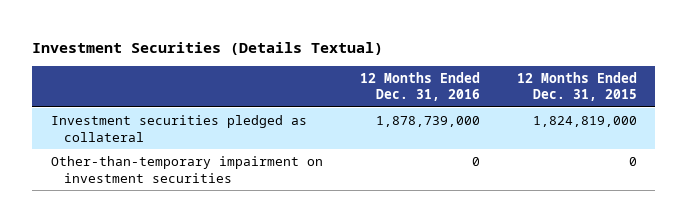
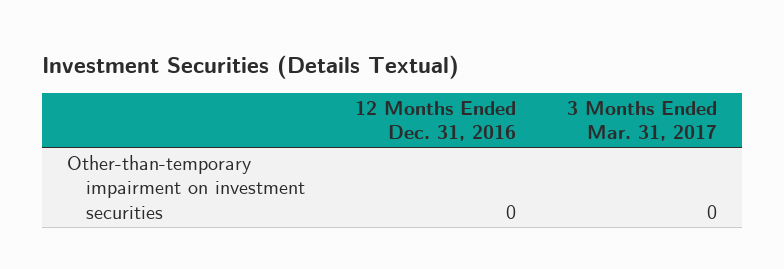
- | 12 Months Ended Dec. 31, 2016 | 12 Months Ended Dec. 31, 2015
+ | 12 Months Ended Dec. 31, 2016 | 3 Months Ended Mar. 31, 2017
- Investment securities pledged as collateral | 1,878,739,000 | 1,824,819,000

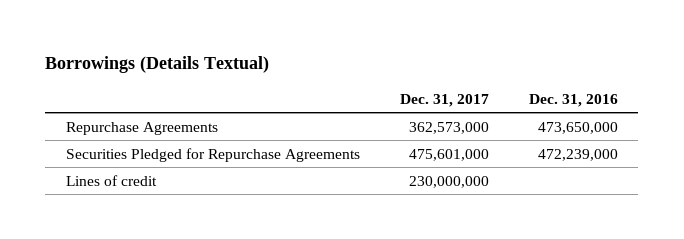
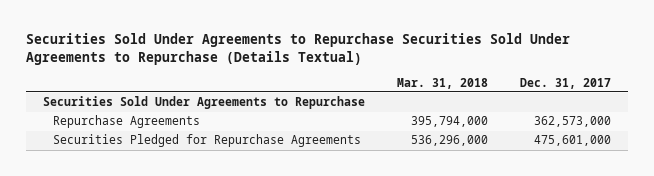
- Borrowings (Details Textual)
+ Securities Sold Under Agreements to Repurchase Securities Sold Under Agreements to Repurchase (Details Textual)
- | Dec. 31, 2017 | Dec. 31, 2016
+ | Mar. 31, 2018 | Dec. 31, 2017
+ Securities Sold Under Agreements to Repurchase
- Lines of credit | 230,000,000 |

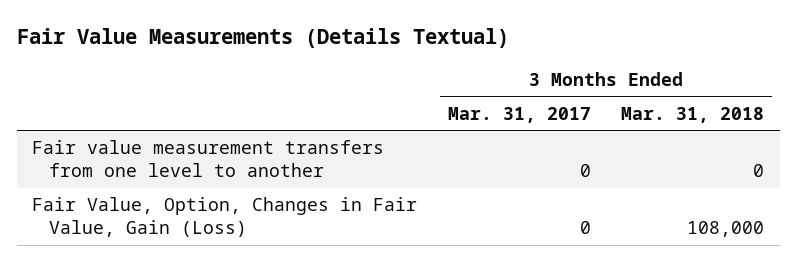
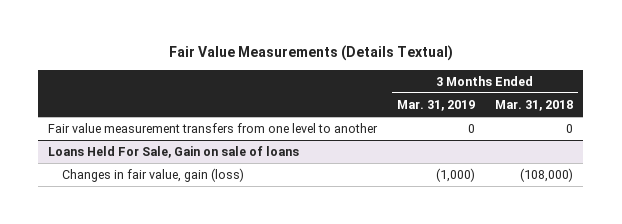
- | 3 Months Ended Mar. 31, 2017 | 3 Months Ended Mar. 31, 2018
+ | 3 Months Ended Mar. 31, 2019 | 3 Months Ended Mar. 31, 2018
- Fair Value, Option, Changes in Fair Value, Gain (Loss) | 0 | 108,000
+ Loans Held For Sale, Gain on sale of loans
+ Changes in fair value, gain (loss) | (1,000) | (108,000)

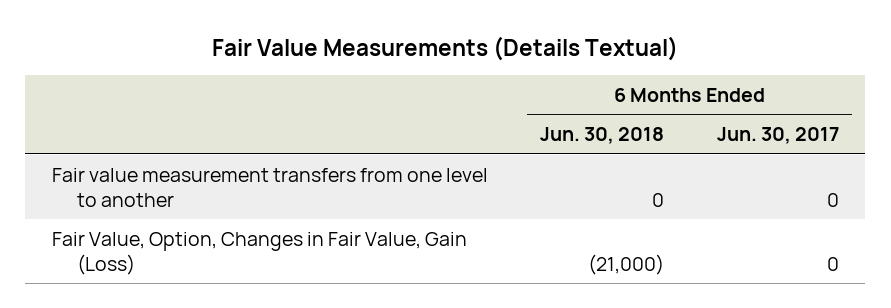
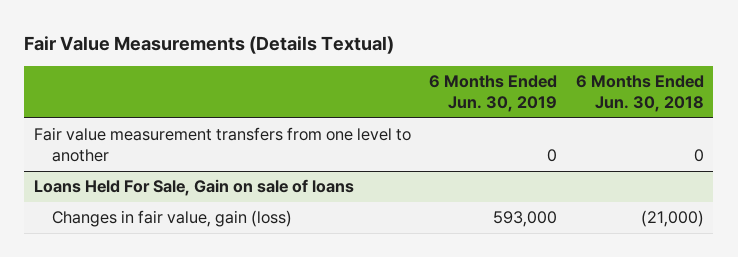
- | 6 Months Ended Jun. 30, 2018 | 6 Months Ended Jun. 30, 2017
+ | 6 Months Ended Jun. 30, 2019 | 6 Months Ended Jun. 30, 2018
- Fair Value, Option, Changes in Fair Value, Gain (Loss) | (21,000) | 0
+ Loans Held For Sale, Gain on sale of loans
+ Changes in fair value, gain (loss) | 593,000 | (21,000)

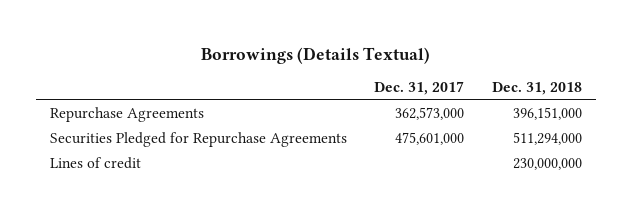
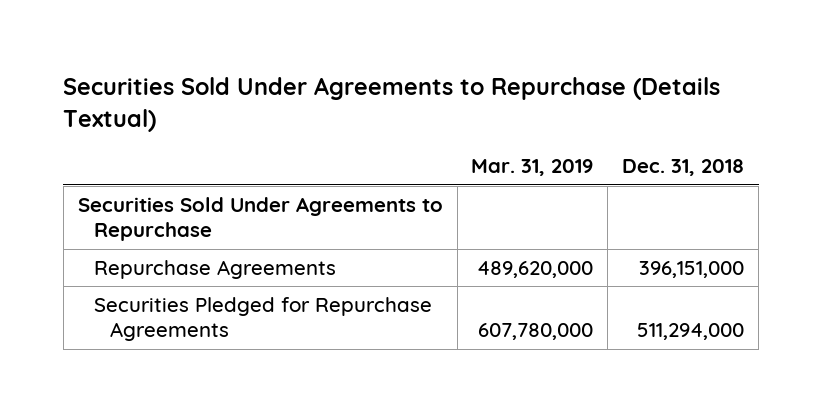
- Borrowings (Details Textual)
+ Securities Sold Under Agreements to Repurchase (Details Textual)
- | Dec. 31, 2017 | Dec. 31, 2018
+ | Mar. 31, 2019 | Dec. 31, 2018
+ Securities Sold Under Agreements to Repurchase
- Lines of credit | | 230,000,000

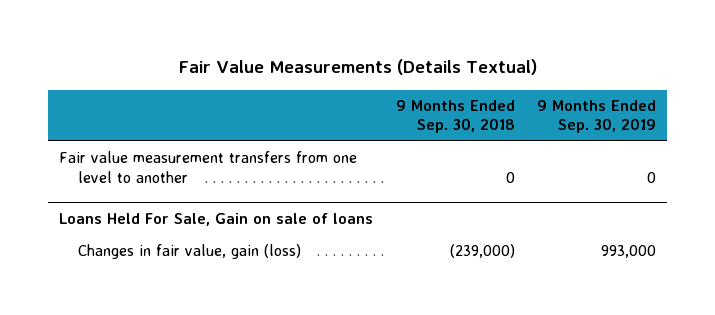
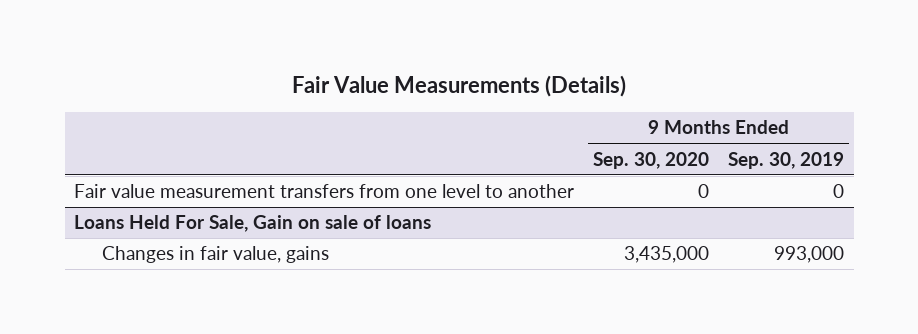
- Fair Value Measurements (Details Textual)
+ Fair Value Measurements (Details)
- | 9 Months Ended Sep. 30, 2018 | 9 Months Ended Sep. 30, 2019
+ | 9 Months Ended Sep. 30, 2020 | 9 Months Ended Sep. 30, 2019
@ Loans Held For Sale, Gain on sale of loans
- Changes in fair value, gain (loss) | (239,000) | 993,000
+ Changes in fair value, gains | 3,435,000 | 993,000

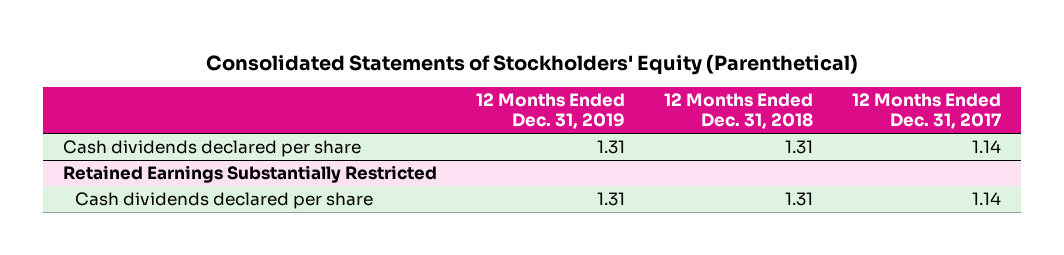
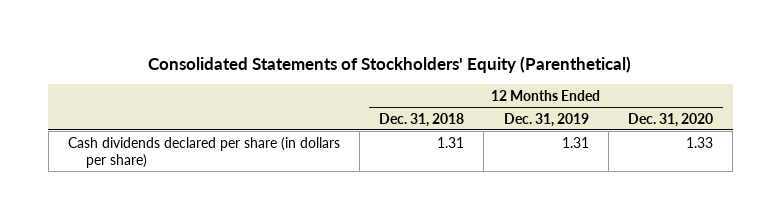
- | 12 Months Ended Dec. 31, 2019 | 12 Months Ended Dec. 31, 2018 | 12 Months Ended Dec. 31, 2017
+ | 12 Months Ended Dec. 31, 2018 | 12 Months Ended Dec. 31, 2019 | 12 Months Ended Dec. 31, 2020
- Cash dividends declared per share | 1.31 | 1.31 | 1.14
- Retained Earnings Substantially Restricted
- Cash dividends declared per share | 1.31 | 1.31 | 1.14
+ Cash dividends declared per share (in dollars per share) | 1.31 | 1.31 | 1.33

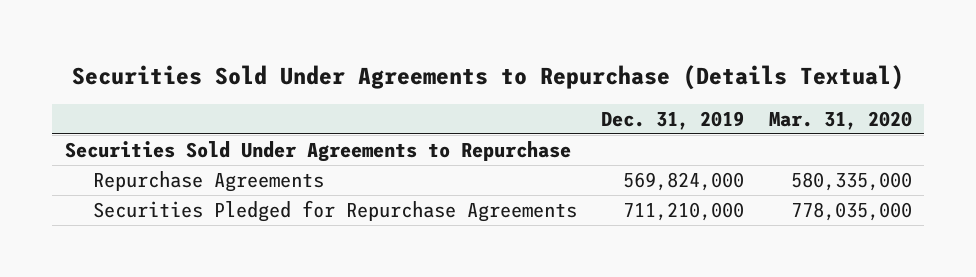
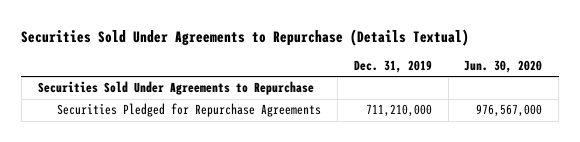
- | Dec. 31, 2019 | Mar. 31, 2020
+ | Dec. 31, 2019 | Jun. 30, 2020
- Repurchase Agreements | 569,824,000 | 580,335,000

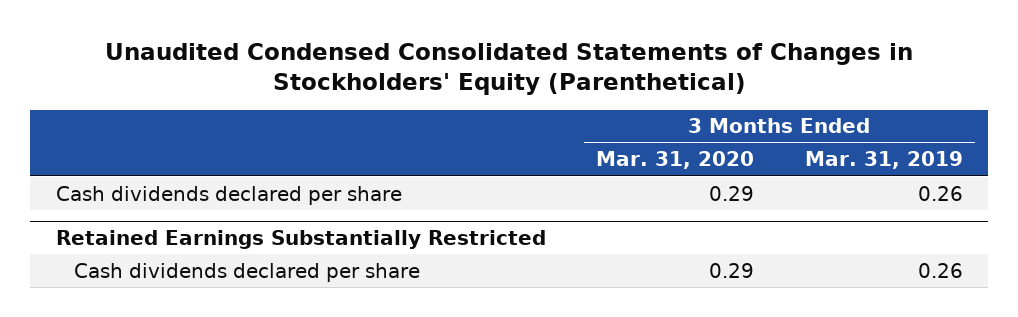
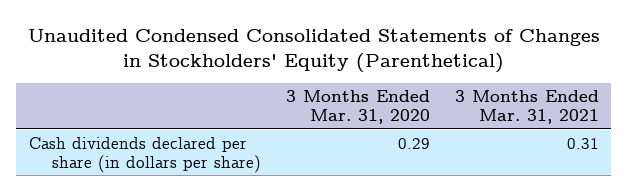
- | 3 Months Ended Mar. 31, 2020 | 3 Months Ended Mar. 31, 2019
+ | 3 Months Ended Mar. 31, 2020 | 3 Months Ended Mar. 31, 2021
- Cash dividends declared per share | 0.29 | 0.26
- Retained Earnings Substantially Restricted
- Cash dividends declared per share | 0.29 | 0.26
+ Cash dividends declared per share (in dollars per share) | 0.29 | 0.31

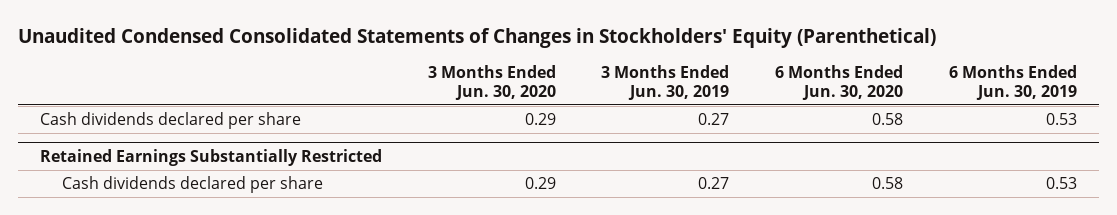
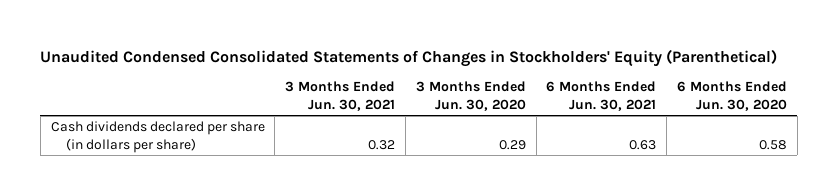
- | 3 Months Ended Jun. 30, 2020 | 3 Months Ended Jun. 30, 2019 | 6 Months Ended Jun. 30, 2020 | 6 Months Ended Jun. 30, 2019
+ | 3 Months Ended Jun. 30, 2021 | 3 Months Ended Jun. 30, 2020 | 6 Months Ended Jun. 30, 2021 | 6 Months Ended Jun. 30, 2020
- Cash dividends declared per share | 0.29 | 0.27 | 0.58 | 0.53
- Retained Earnings Substantially Restricted
- Cash dividends declared per share | 0.29 | 0.27 | 0.58 | 0.53
+ Cash dividends declared per share (in dollars per share) | 0.32 | 0.29 | 0.63 | 0.58

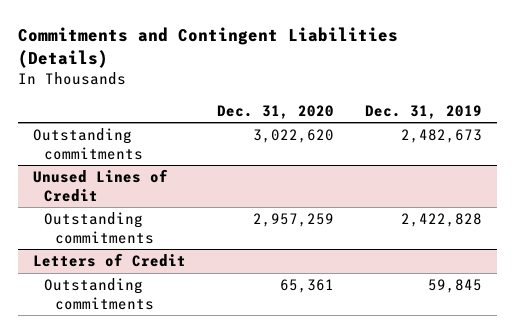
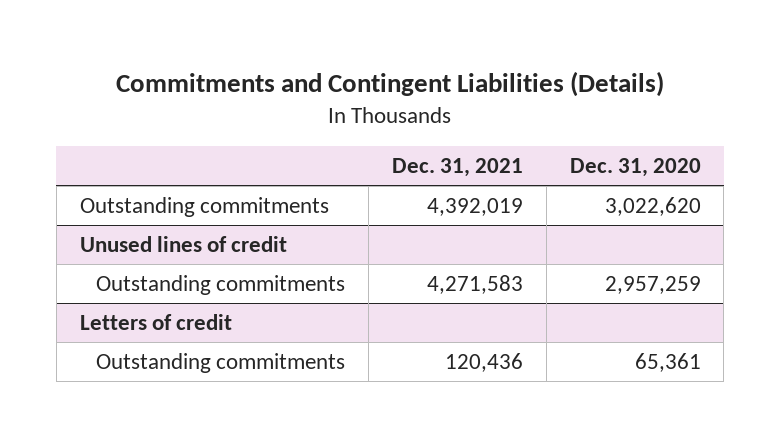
- | Dec. 31, 2020 | Dec. 31, 2019
+ | Dec. 31, 2021 | Dec. 31, 2020
- Unused Lines of Credit
+ Unused lines of credit
- Letters of Credit
+ Letters of credit

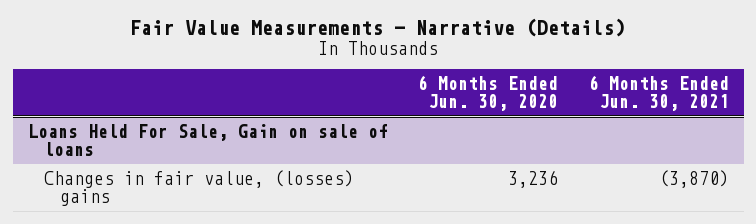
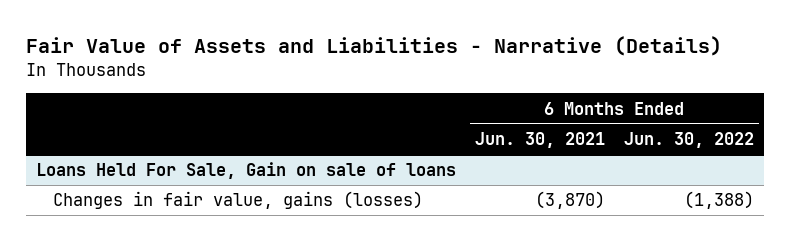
- Fair Value Measurements - Narrative (Details)
+ Fair Value of Assets and Liabilities - Narrative (Details)
- | 6 Months Ended Jun. 30, 2020 | 6 Months Ended Jun. 30, 2021
+ | 6 Months Ended Jun. 30, 2021 | 6 Months Ended Jun. 30, 2022
@ Loans Held For Sale, Gain on sale of loans
- Changes in fair value, (losses) gains | 3,236 | (3,870)
+ Changes in fair value, gains (losses) | (3,870) | (1,388)

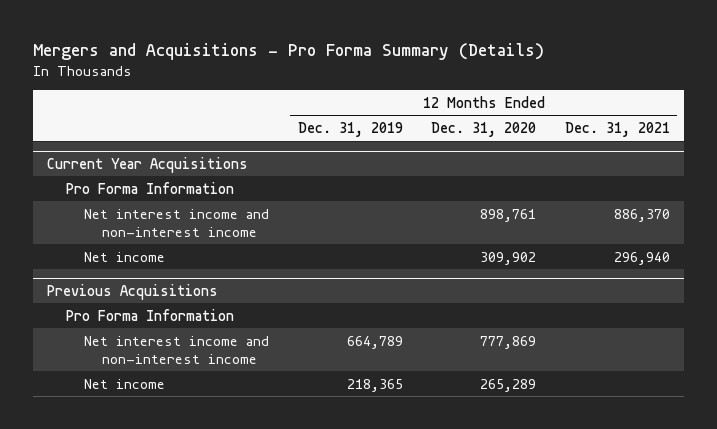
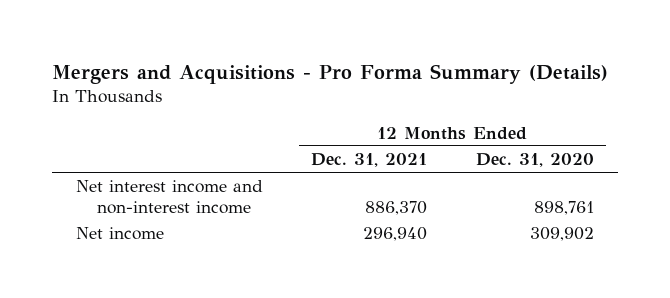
- | 12 Months Ended Dec. 31, 2019 | 12 Months Ended Dec. 31, 2020 | 12 Months Ended Dec. 31, 2021
+ | 12 Months Ended Dec. 31, 2021 | 12 Months Ended Dec. 31, 2020
- Current Year Acquisitions
- Pro Forma Information
- Previous Acquisitions
- Pro Forma Information
- Net interest income and non-interest income | 664,789 | 777,869 |
- Net income | 218,365 | 265,289 |

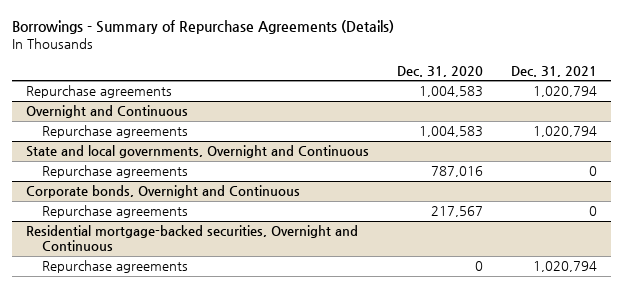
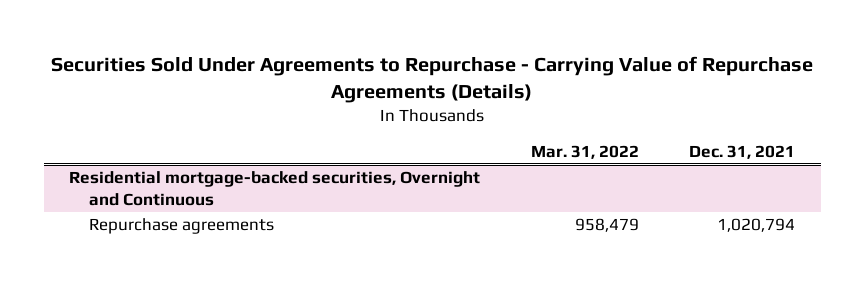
- Borrowings - Summary of Repurchase Agreements (Details)
+ Securities Sold Under Agreements to Repurchase - Carrying Value of Repurchase Agreements (Details)
- | Dec. 31, 2020 | Dec. 31, 2021
+ | Mar. 31, 2022 | Dec. 31, 2021
- Repurchase agreements | 1,004,583 | 1,020,794
- Overnight and Continuous
- Repurchase agreements | 1,004,583 | 1,020,794
- State and local governments, Overnight and Continuous
- Repurchase agreements | 787,016 | 0
- Corporate bonds, Overnight and Continuous
- Repurchase agreements | 217,567 | 0

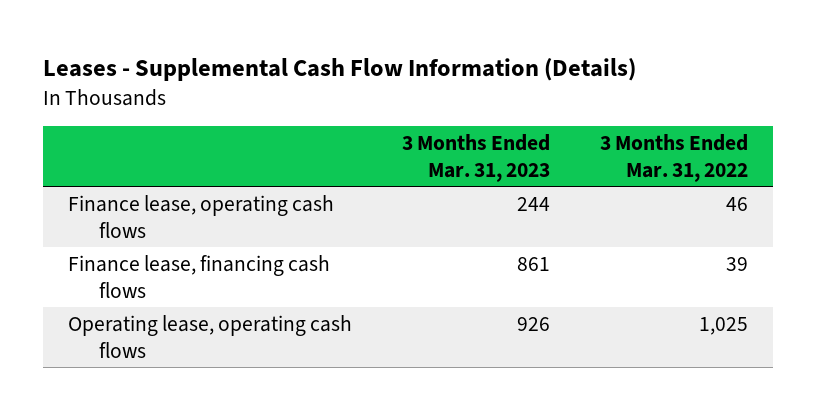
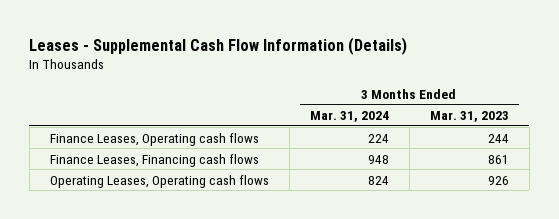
- | 3 Months Ended Mar. 31, 2023 | 3 Months Ended Mar. 31, 2022
+ | 3 Months Ended Mar. 31, 2024 | 3 Months Ended Mar. 31, 2023
- Finance lease, operating cash flows | 244 | 46
- Finance lease, financing cash flows | 861 | 39
- Operating lease, operating cash flows | 926 | 1,025
+ Finance Leases, Operating cash flows | 224 | 244
+ Finance Leases, Financing cash flows | 948 | 861
+ Operating Leases, Operating cash flows | 824 | 926

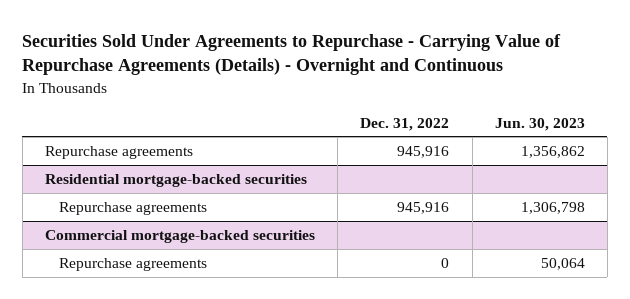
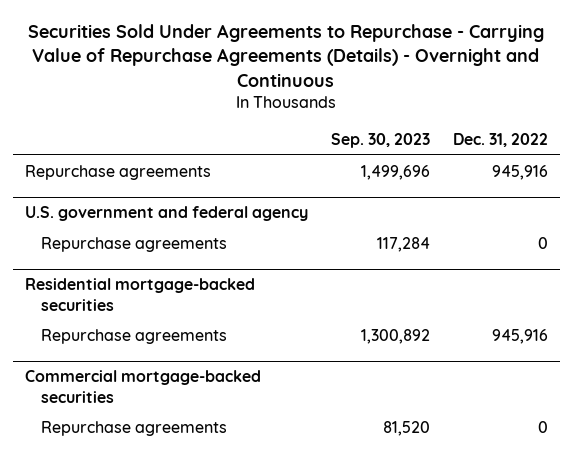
- | Dec. 31, 2022 | Jun. 30, 2023
+ | Sep. 30, 2023 | Dec. 31, 2022
+ U.S. government and federal agency
+ Repurchase agreements | 117,284 | 0

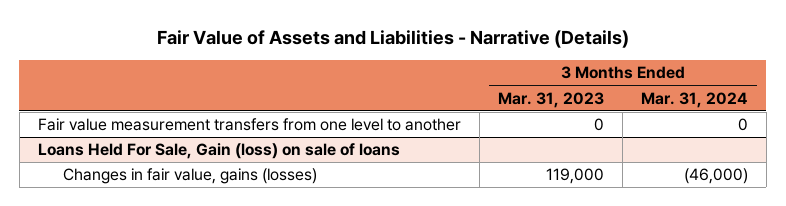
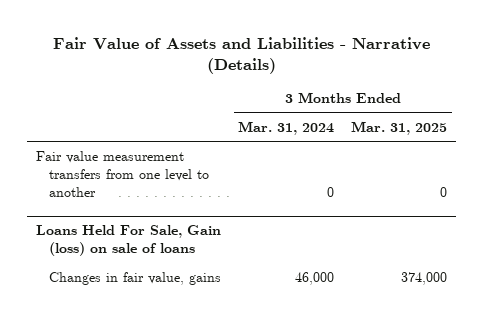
- | 3 Months Ended Mar. 31, 2023 | 3 Months Ended Mar. 31, 2024
+ | 3 Months Ended Mar. 31, 2024 | 3 Months Ended Mar. 31, 2025
@ Loans Held For Sale, Gain (loss) on sale of loans
- Changes in fair value, gains (losses) | 119,000 | (46,000)
+ Changes in fair value, gains | 46,000 | 374,000

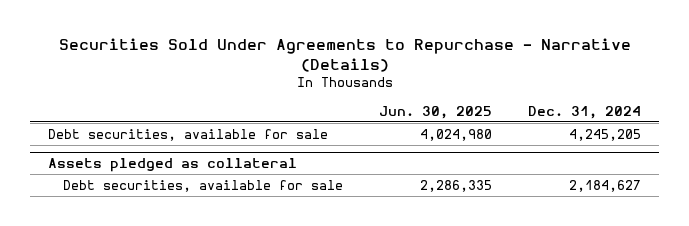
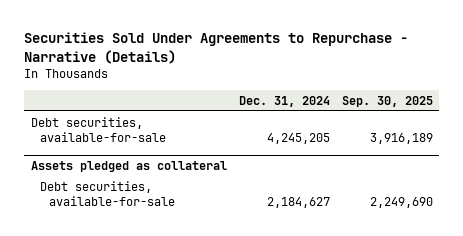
- | Jun. 30, 2025 | Dec. 31, 2024
+ | Dec. 31, 2024 | Sep. 30, 2025
- Debt securities, available for sale | 4,024,980 | 4,245,205
+ Debt securities, available-for-sale | 4,245,205 | 3,916,189
@ Assets pledged as collateral
- Debt securities, available for sale | 2,286,335 | 2,184,627
+ Debt securities, available-for-sale | 2,184,627 | 2,249,690

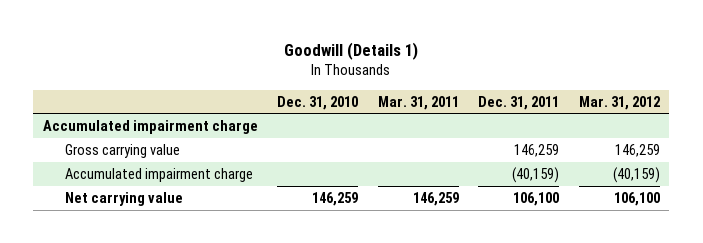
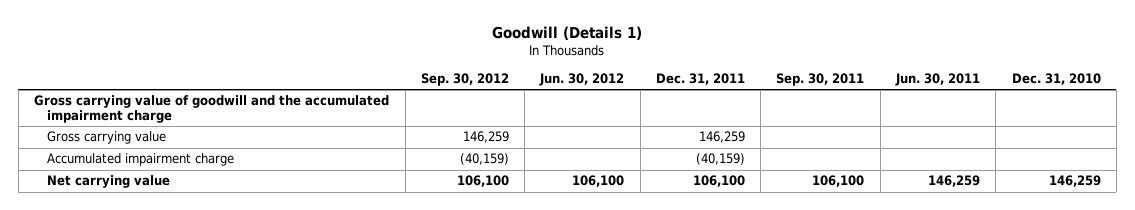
- | Dec. 31, 2010 | Mar. 31, 2011 | Dec. 31, 2011 | Mar. 31, 2012
+ | Sep. 30, 2012 | Jun. 30, 2012 | Dec. 31, 2011 | Sep. 30, 2011 | Jun. 30, 2011 | Dec. 31, 2010
- Accumulated impairment charge
+ Gross carrying value of goodwill and the accumulated impairment charge

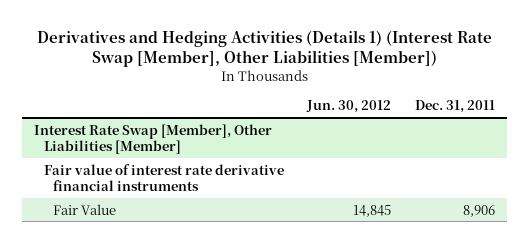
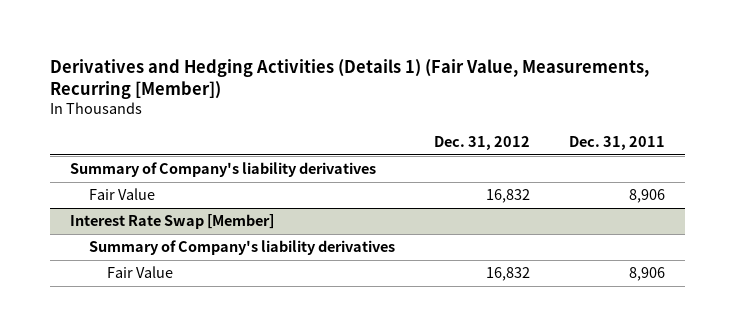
- Derivatives and Hedging Activities (Details 1) (Interest Rate Swap [Member], Other Liabilities [Member])
+ Derivatives and Hedging Activities (Details 1) (Fair Value, Measurements, Recurring [Member])
- | Jun. 30, 2012 | Dec. 31, 2011
+ | Dec. 31, 2012 | Dec. 31, 2011
- Interest Rate Swap [Member], Other Liabilities [Member]
- Fair value of interest rate derivative financial instruments
+ Summary of Company's liability derivatives
+ Interest Rate Swap [Member]
+ Summary of Company's liability derivatives
+ Fair Value | 16,832 | 8,906

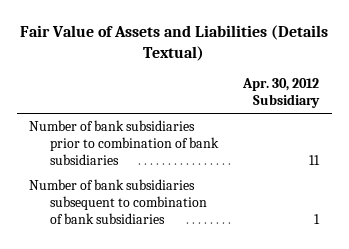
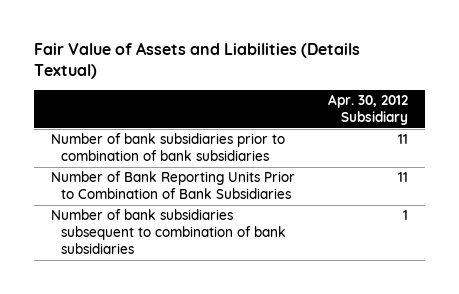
+ Number of Bank Reporting Units Prior to Combination of Bank Subsidiaries | 11

